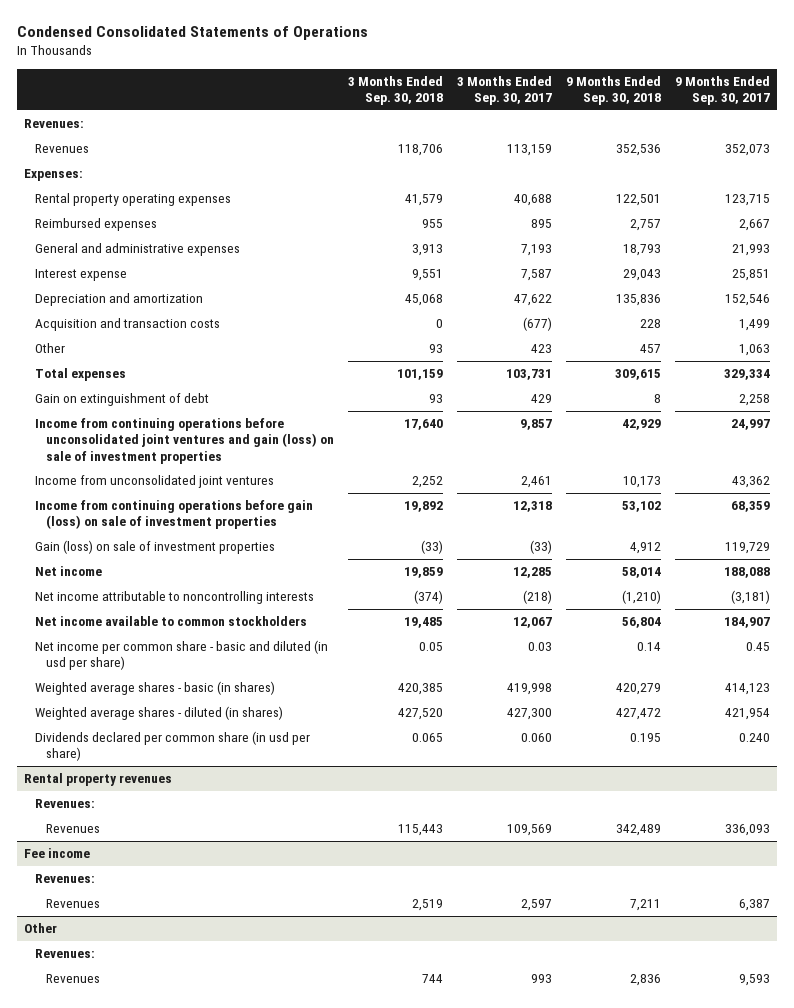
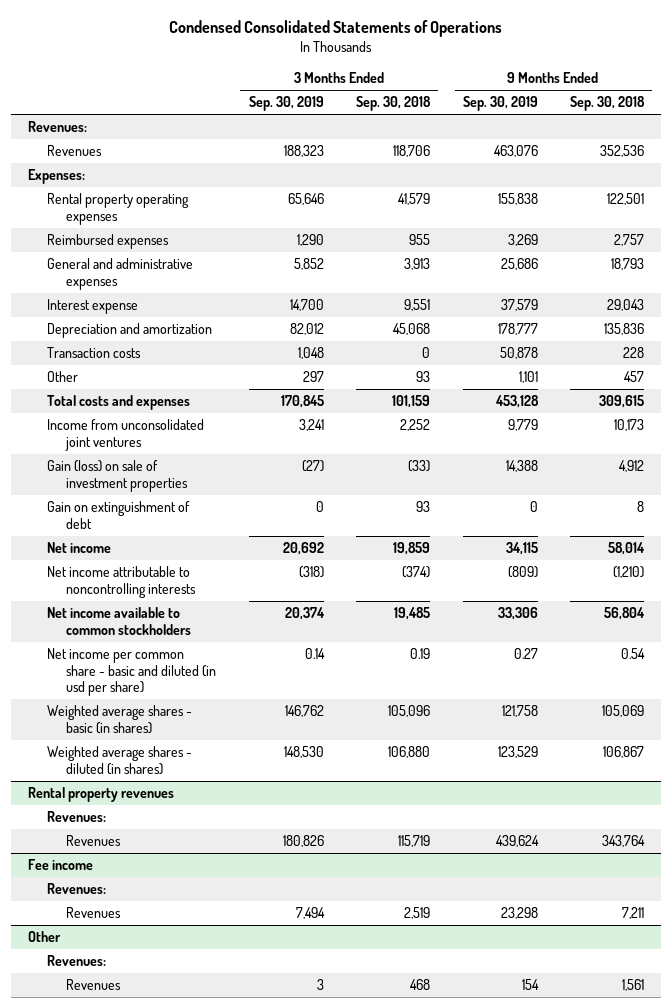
- | 3 Months Ended Sep. 30, 2018 | 3 Months Ended Sep. 30, 2017 | 9 Months Ended Sep. 30, 2018 | 9 Months Ended Sep. 30, 2017
+ | 3 Months Ended Sep. 30, 2019 | 3 Months Ended Sep. 30, 2018 | 9 Months Ended Sep. 30, 2019 | 9 Months Ended Sep. 30, 2018
- Acquisition and transaction costs | 0 | (677) | 228 | 1,499
+ Transaction costs | 1,048 | 0 | 50,878 | 228
- Total expenses | 101,159 | 103,731 | 309,615 | 329,334
- Income from continuing operations before unconsolidated joint ventures and gain (loss) on sale of investment properties | 17,640 | 9,857 | 42,929 | 24,997
+ Total costs and expenses | 170,845 | 101,159 | 453,128 | 309,615
- Income from continuing operations before gain (loss) on sale of investment properties | 19,892 | 12,318 | 53,102 | 68,359
moved down: Gain on extinguishment of debt | 0 | 93 | 0 | 8
- Net income per common share - basic and diluted (in usd per share) | 0.05 | 0.03 | 0.14 | 0.45
- Weighted average shares - basic (in shares) | 420,385 | 419,998 | 420,279 | 414,123
- Weighted average shares - diluted (in shares) | 427,520 | 427,300 | 427,472 | 421,954
- Dividends declared per common share (in usd per share) | 0.065 | 0.060 | 0.195 | 0.240
+ Net income per common share - basic and diluted (in usd per share) | 0.14 | 0.19 | 0.27 | 0.54
+ Weighted average shares - basic (in shares) | 146,762 | 105,096 | 121,758 | 105,069
+ Weighted average shares - diluted (in shares) | 148,530 | 106,880 | 123,529 | 106,867
@ Rental property revenues
- Revenues | 115,443 | 109,569 | 342,489 | 336,093
+ Revenues | 180,826 | 115,719 | 439,624 | 343,764
@ Other
- Revenues | 744 | 993 | 2,836 | 9,593
+ Revenues | 3 | 468 | 154 | 1,561

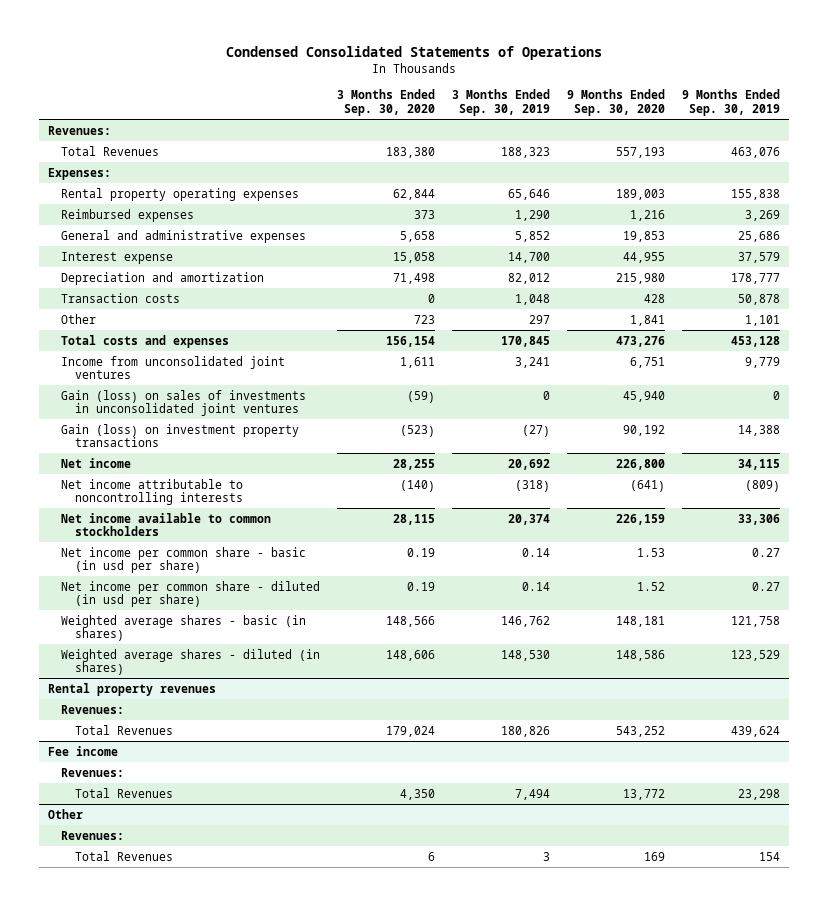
- | 3 Months Ended Sep. 30, 2019 | 3 Months Ended Sep. 30, 2018 | 9 Months Ended Sep. 30, 2019 | 9 Months Ended Sep. 30, 2018
+ | 3 Months Ended Sep. 30, 2020 | 3 Months Ended Sep. 30, 2019 | 9 Months Ended Sep. 30, 2020 | 9 Months Ended Sep. 30, 2019
- Revenues | 188,323 | 118,706 | 463,076 | 352,536
+ Total Revenues | 183,380 | 188,323 | 557,193 | 463,076
- Gain (loss) on sale of investment properties | (27) | (33) | 14,388 | 4,912
- Gain on extinguishment of debt | 0 | 93 | 0 | 8
+ Gain (loss) on sales of investments in unconsolidated joint ventures | (59) | 0 | 45,940 | 0
+ Gain (loss) on investment property transactions | (523) | (27) | 90,192 | 14,388
- Net income per common share - basic and diluted (in usd per share) | 0.14 | 0.19 | 0.27 | 0.54
+ Net income per common share - basic (in usd per share) | 0.19 | 0.14 | 1.53 | 0.27
+ Net income per common share - diluted (in usd per share) | 0.19 | 0.14 | 1.52 | 0.27
@ Rental property revenues
- Revenues | 180,826 | 115,719 | 439,624 | 343,764
+ Total Revenues | 179,024 | 180,826 | 543,252 | 439,624
@ Fee income
- Revenues | 7,494 | 2,519 | 23,298 | 7,211
+ Total Revenues | 4,350 | 7,494 | 13,772 | 23,298
@ Other
- Revenues | 3 | 468 | 154 | 1,561
+ Total Revenues | 6 | 3 | 169 | 154

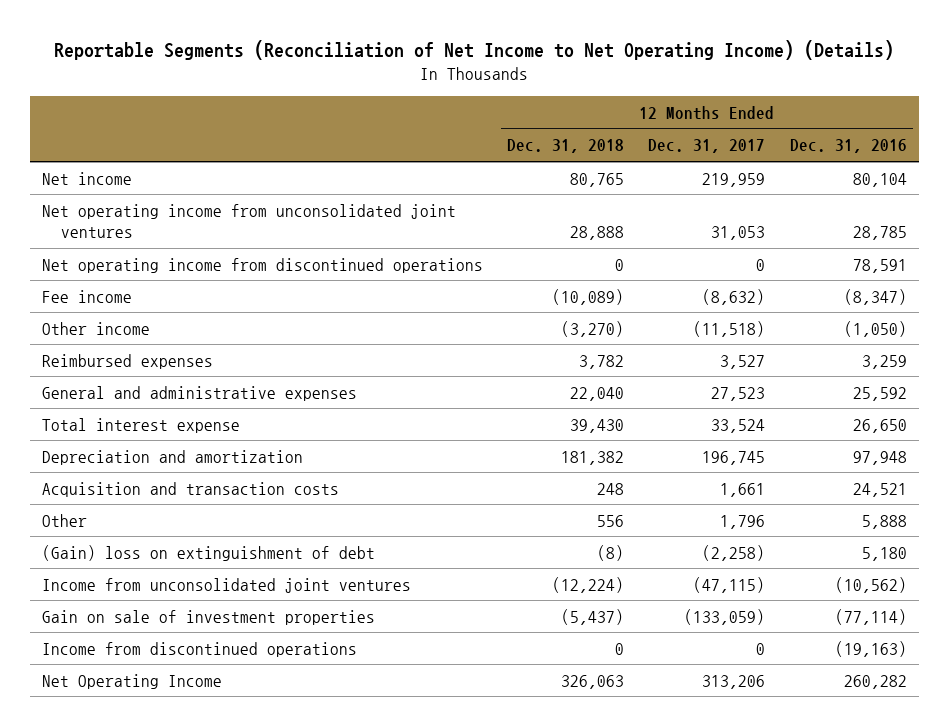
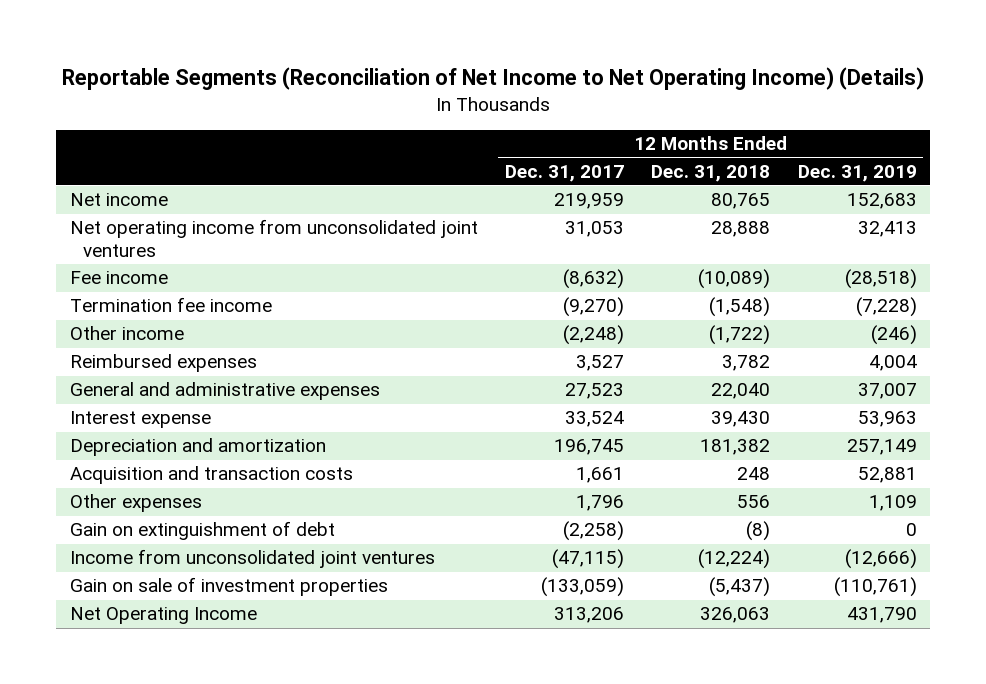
- | 12 Months Ended Dec. 31, 2018 | 12 Months Ended Dec. 31, 2017 | 12 Months Ended Dec. 31, 2016
+ | 12 Months Ended Dec. 31, 2017 | 12 Months Ended Dec. 31, 2018 | 12 Months Ended Dec. 31, 2019
- Net operating income from discontinued operations | 0 | 0 | 78,591
- Other income | (3,270) | (11,518) | (1,050)
+ Termination fee income | (9,270) | (1,548) | (7,228)
+ Other income | (2,248) | (1,722) | (246)
- Total interest expense | 39,430 | 33,524 | 26,650
+ Interest expense | 33,524 | 39,430 | 53,963
- Other | 556 | 1,796 | 5,888
- (Gain) loss on extinguishment of debt | (8) | (2,258) | 5,180
+ Other expenses | 1,796 | 556 | 1,109
+ Gain on extinguishment of debt | (2,258) | (8) | 0
- Income from discontinued operations | 0 | 0 | (19,163)

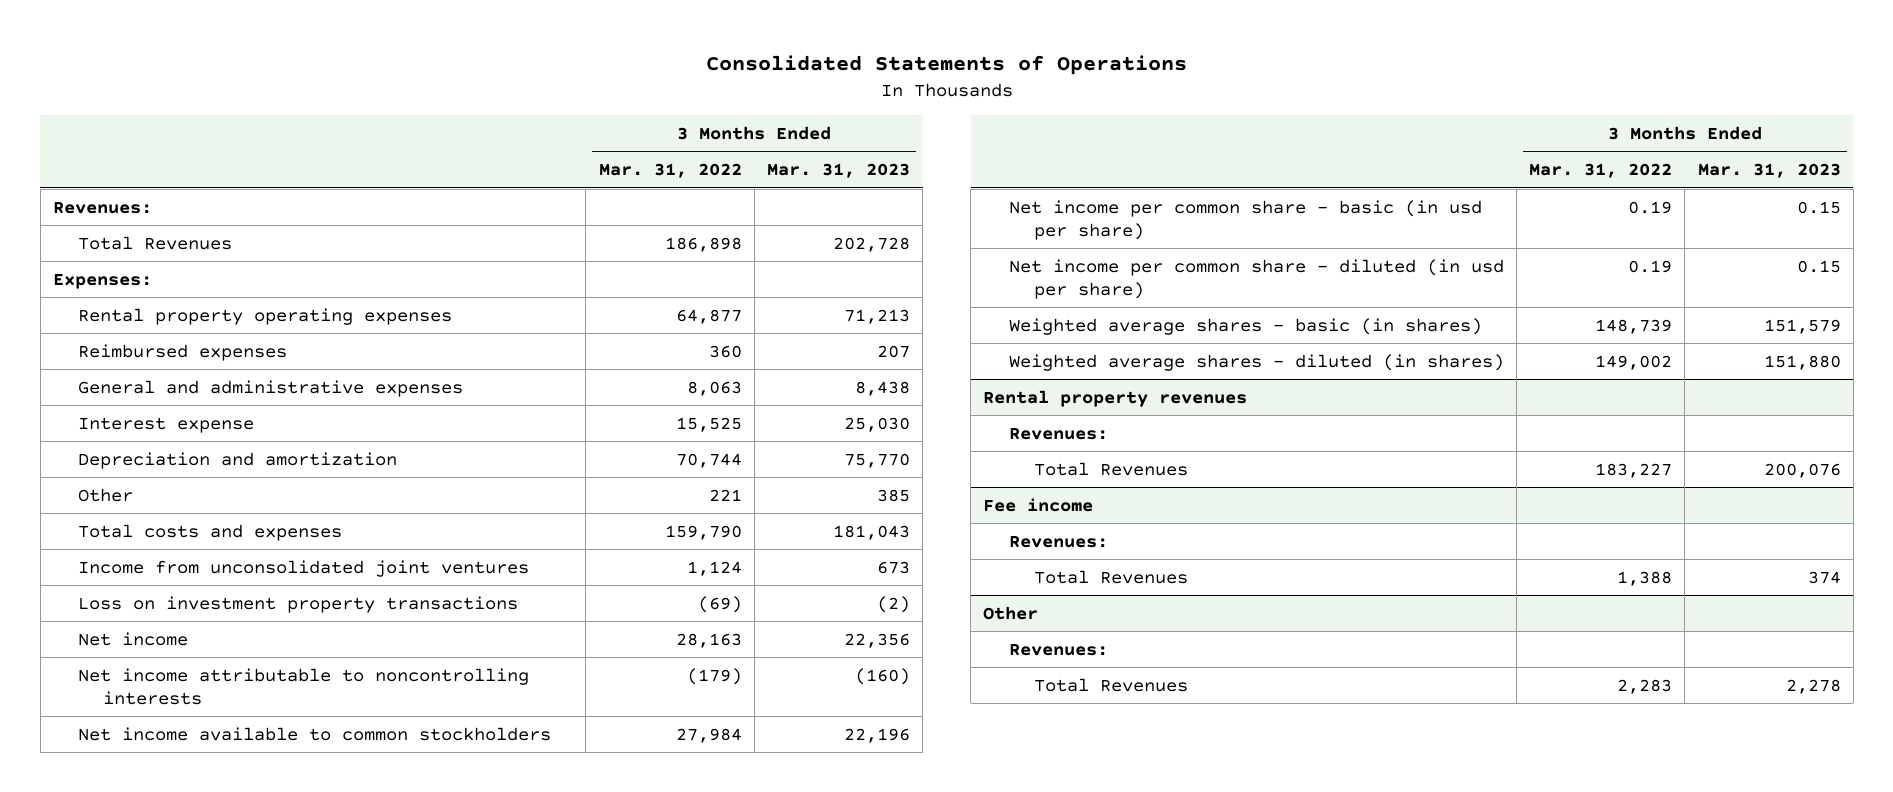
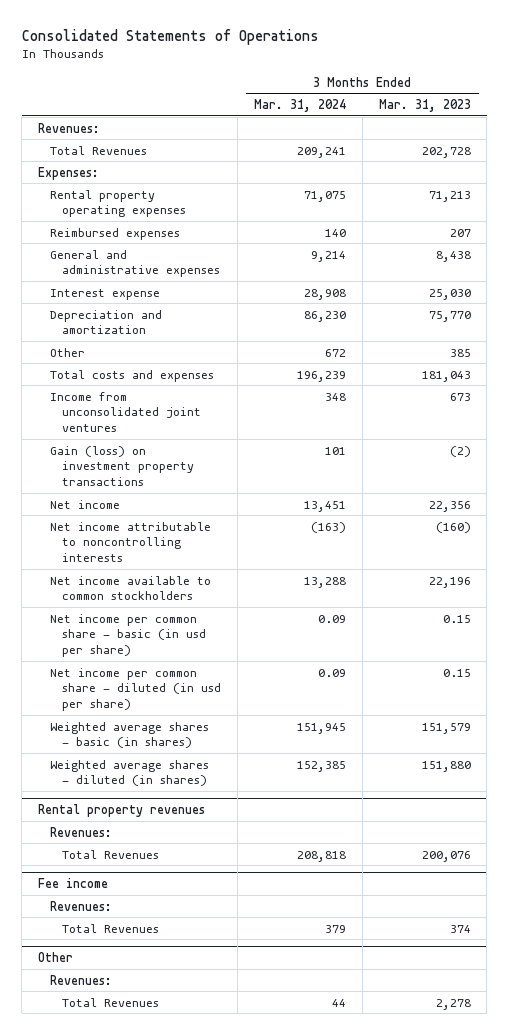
- | 3 Months Ended Mar. 31, 2022 | 3 Months Ended Mar. 31, 2023
+ | 3 Months Ended Mar. 31, 2024 | 3 Months Ended Mar. 31, 2023
- Loss on investment property transactions | (69) | (2)
+ Gain (loss) on investment property transactions | 101 | (2)

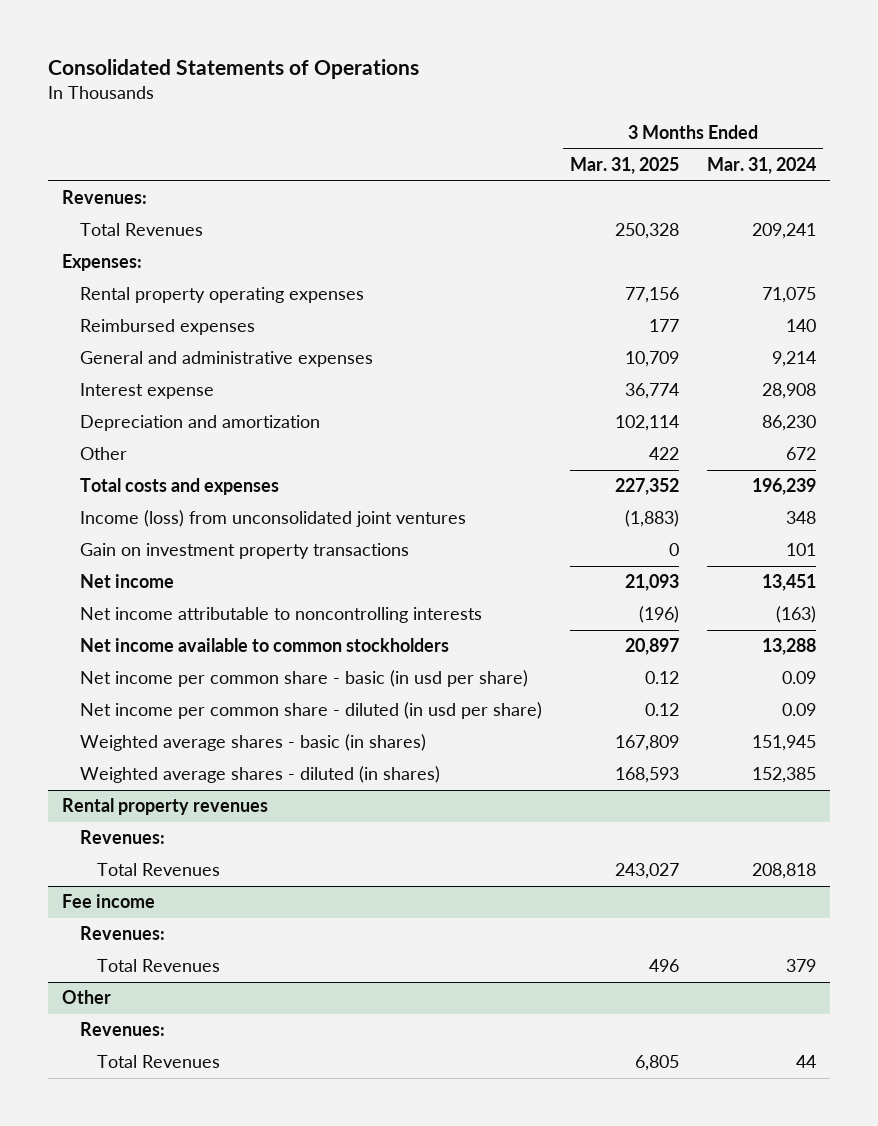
- | 3 Months Ended Mar. 31, 2024 | 3 Months Ended Mar. 31, 2023
+ | 3 Months Ended Mar. 31, 2025 | 3 Months Ended Mar. 31, 2024
- Income from unconsolidated joint ventures | 348 | 673
- Gain (loss) on investment property transactions | 101 | (2)
+ Income (loss) from unconsolidated joint ventures | (1,883) | 348
+ Gain on investment property transactions | 0 | 101

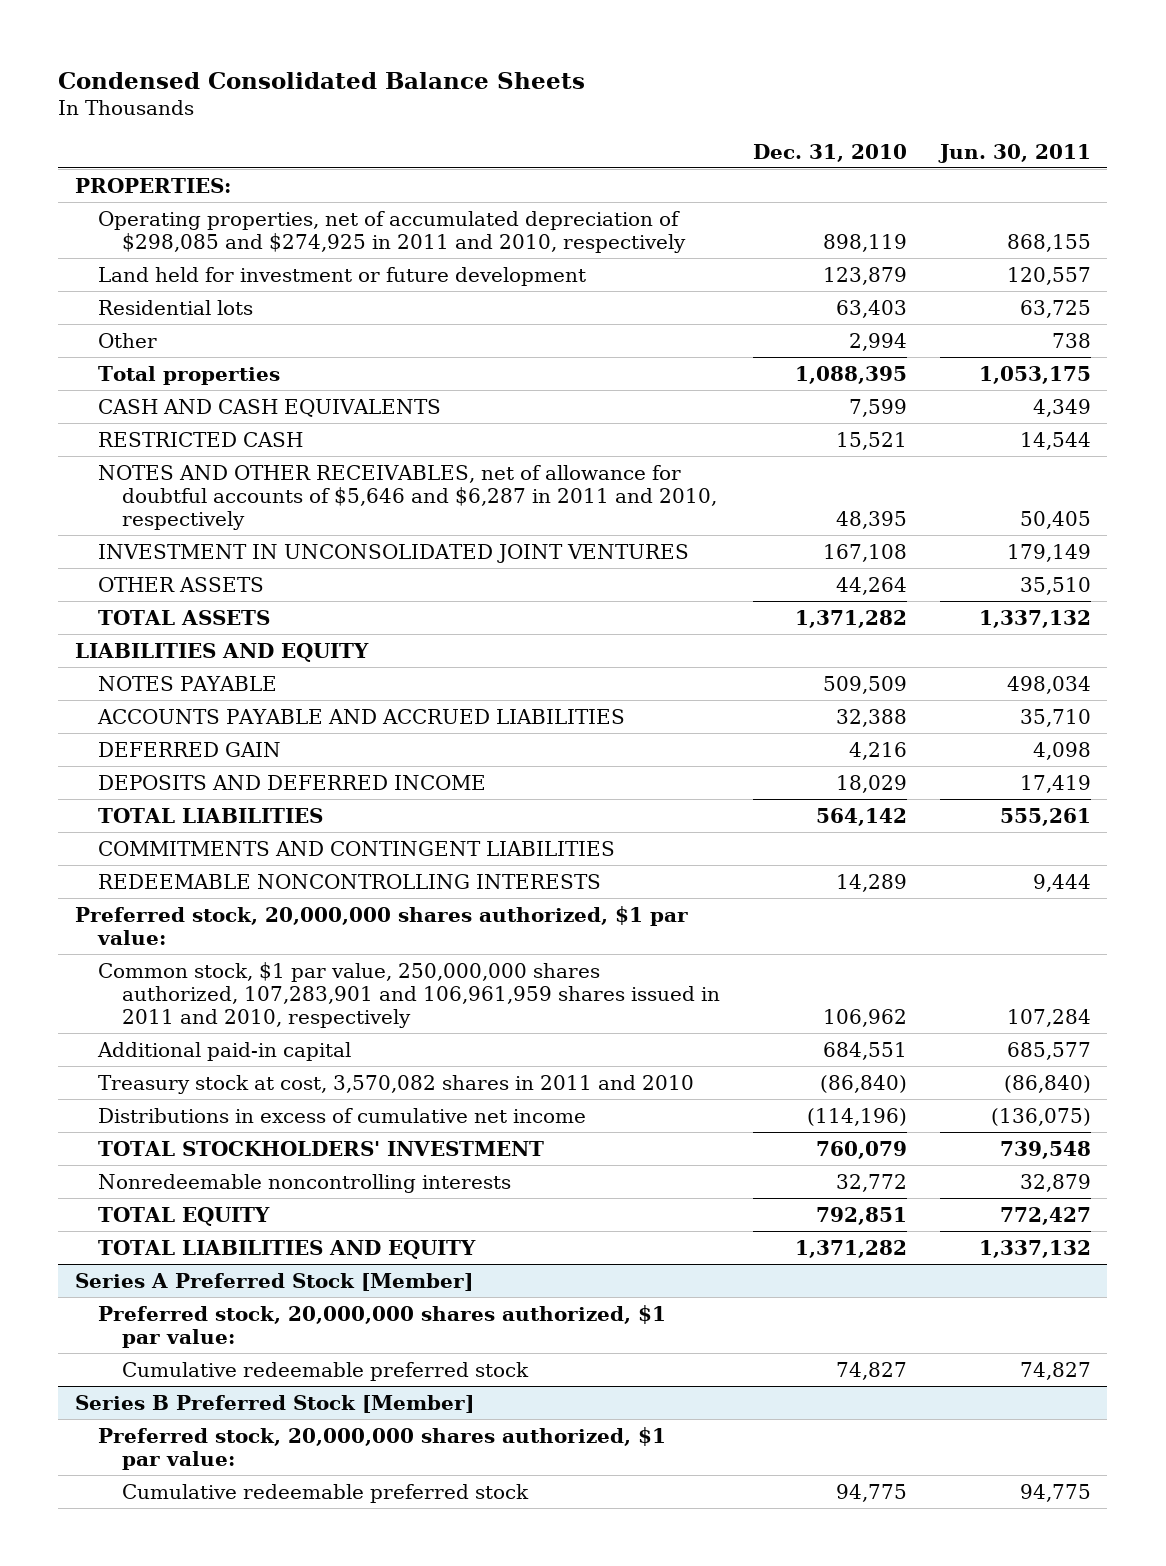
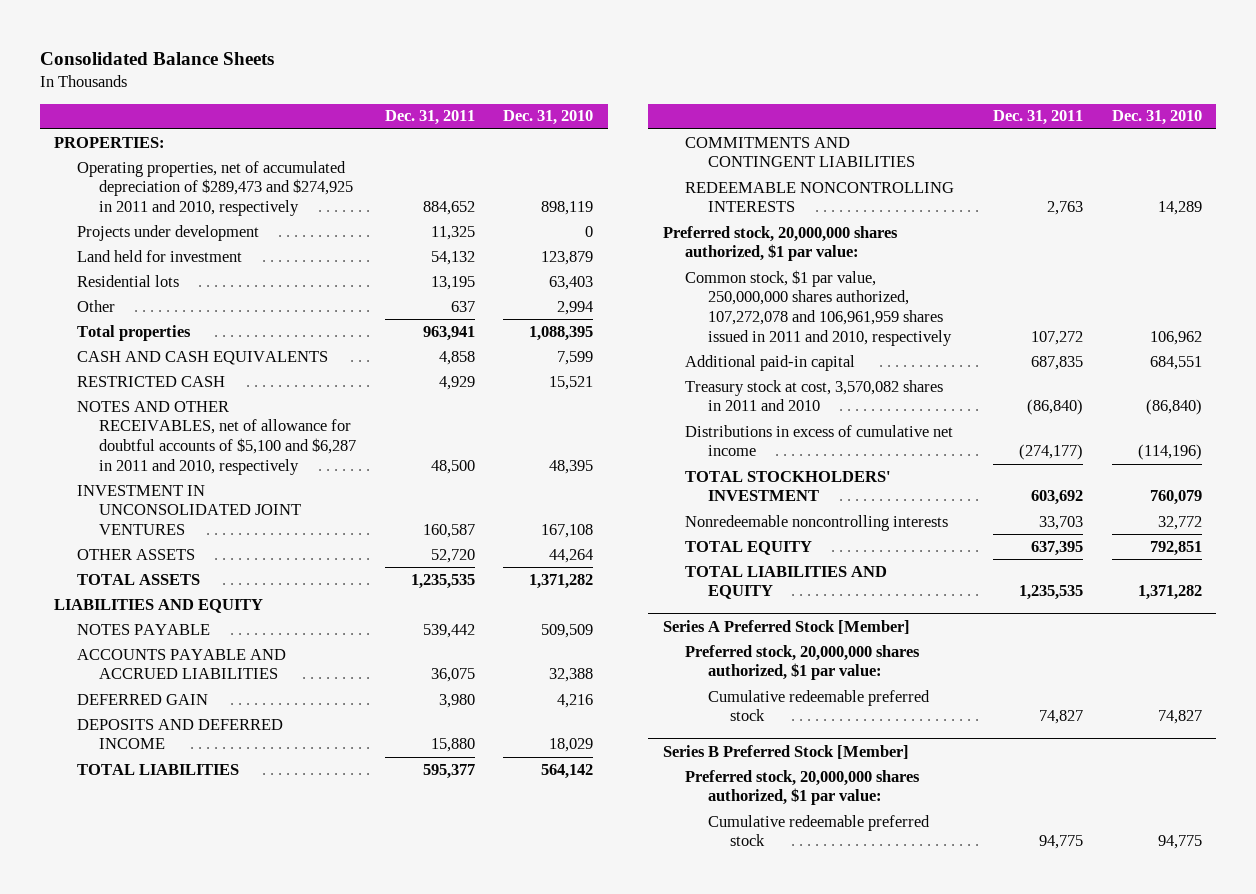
- Condensed Consolidated Balance Sheets
+ Consolidated Balance Sheets
- | Dec. 31, 2010 | Jun. 30, 2011
+ | Dec. 31, 2011 | Dec. 31, 2010
- Operating properties, net of accumulated depreciation of $298,085 and $274,925 in 2011 and 2010, respectively | 898,119 | 868,155
- Land held for investment or future development | 123,879 | 120,557
+ Operating properties, net of accumulated depreciation of $289,473 and $274,925 in 2011 and 2010, respectively | 884,652 | 898,119
+ Projects under development | 11,325 | 0
+ Land held for investment | 54,132 | 123,879
- NOTES AND OTHER RECEIVABLES, net of allowance for doubtful accounts of $5,646 and $6,287 in 2011 and 2010, respectively | 48,395 | 50,405
+ NOTES AND OTHER RECEIVABLES, net of allowance for doubtful accounts of $5,100 and $6,287 in 2011 and 2010, respectively | 48,500 | 48,395
- Common stock, $1 par value, 250,000,000 shares authorized, 107,283,901 and 106,961,959 shares issued in 2011 and 2010, respectively | 106,962 | 107,284
+ Common stock, $1 par value, 250,000,000 shares authorized, 107,272,078 and 106,961,959 shares issued in 2011 and 2010, respectively | 107,272 | 106,962

